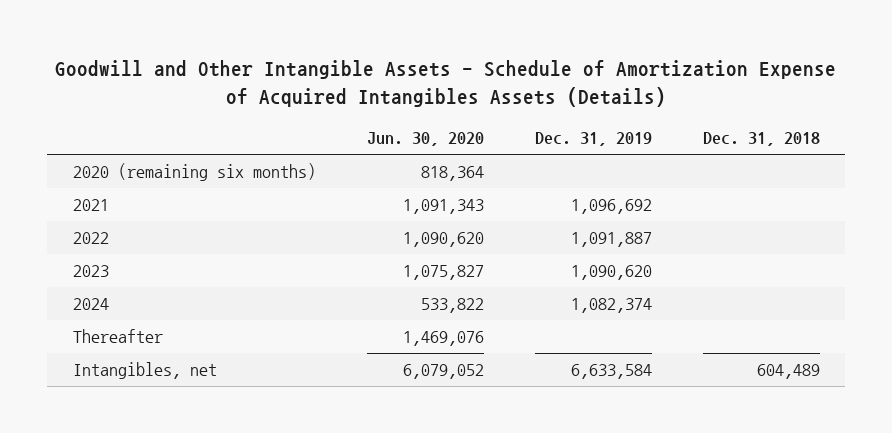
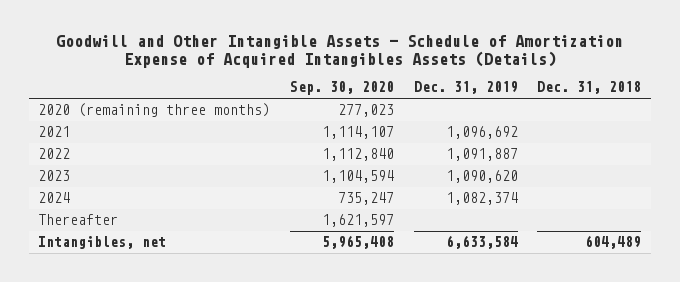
- | Jun. 30, 2020 | Dec. 31, 2019 | Dec. 31, 2018
+ | Sep. 30, 2020 | Dec. 31, 2019 | Dec. 31, 2018
- 2020 (remaining six months) | 818,364 | |
+ 2020 (remaining three months) | 277,023 | |

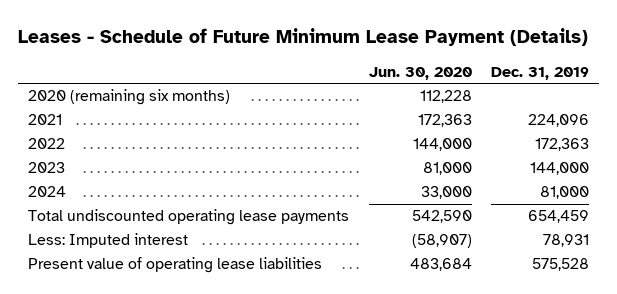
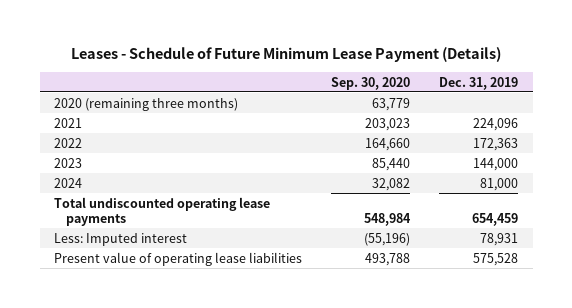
- | Jun. 30, 2020 | Dec. 31, 2019
+ | Sep. 30, 2020 | Dec. 31, 2019
- 2020 (remaining six months) | 112,228 |
+ 2020 (remaining three months) | 63,779 |

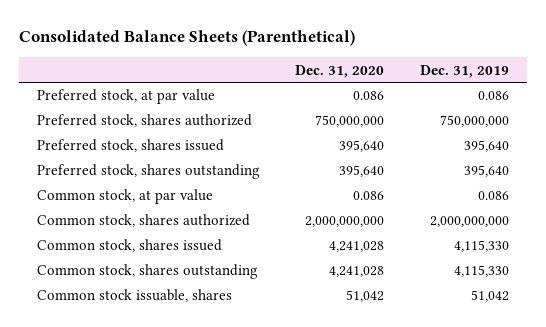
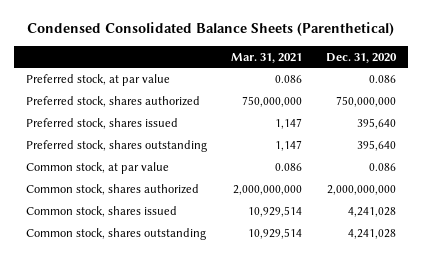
- Consolidated Balance Sheets (Parenthetical)
+ Condensed Consolidated Balance Sheets (Parenthetical)
- | Dec. 31, 2020 | Dec. 31, 2019
+ | Mar. 31, 2021 | Dec. 31, 2020
- Common stock issuable, shares | 51,042 | 51,042

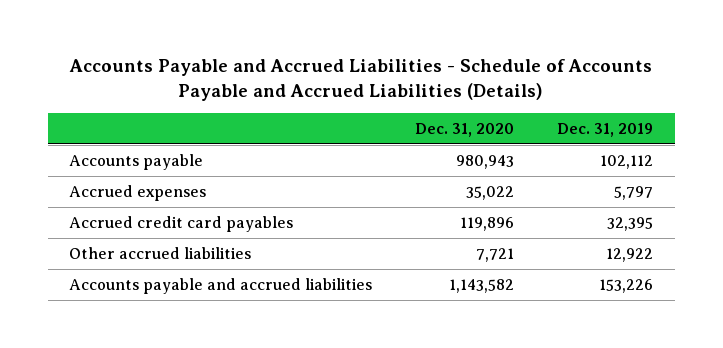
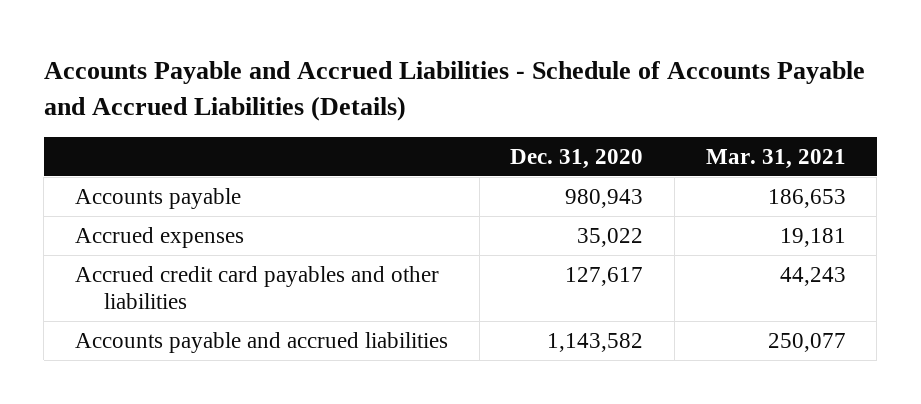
- | Dec. 31, 2020 | Dec. 31, 2019
+ | Dec. 31, 2020 | Mar. 31, 2021
- Accrued credit card payables | 119,896 | 32,395
- Other accrued liabilities | 7,721 | 12,922
+ Accrued credit card payables and other liabilities | 127,617 | 44,243

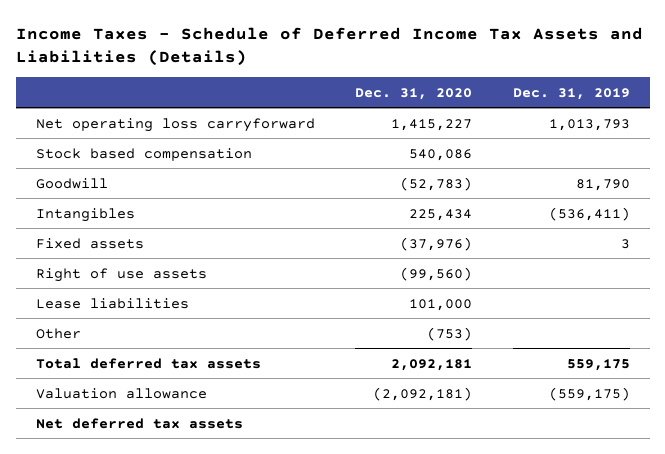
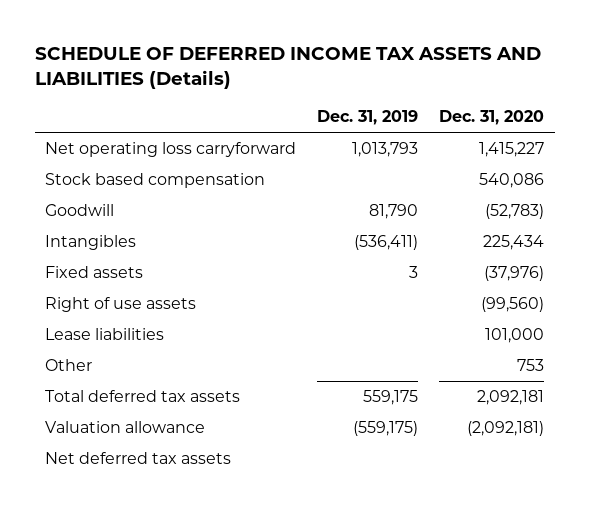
- Income Taxes - Schedule of Deferred Income Tax Assets and Liabilities (Details)
+ SCHEDULE OF DEFERRED INCOME TAX ASSETS AND LIABILITIES (Details)
- | Dec. 31, 2020 | Dec. 31, 2019
+ | Dec. 31, 2019 | Dec. 31, 2020
- Other | (753) |
+ Other | | 753

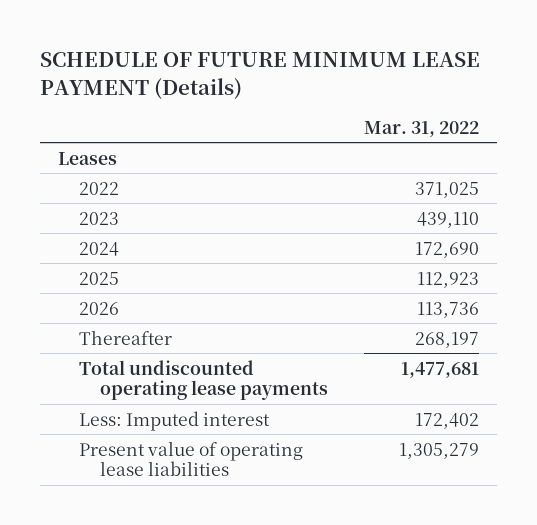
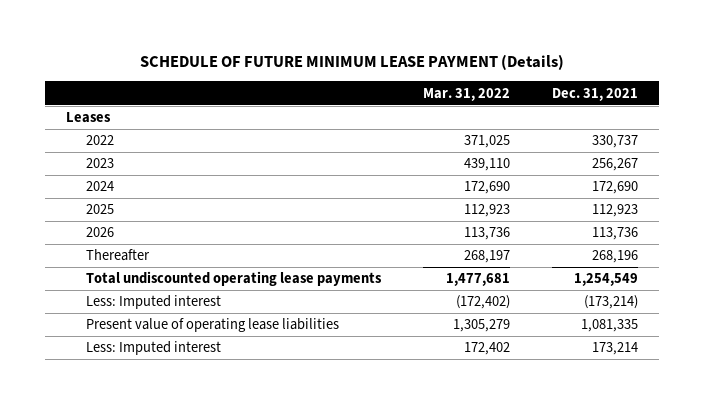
- | Mar. 31, 2022
+ | Mar. 31, 2022 | Dec. 31, 2021
+ Less: Imputed interest | (172,402) | (173,214)
moved down: Less: Imputed interest | 172,402 | 173,214

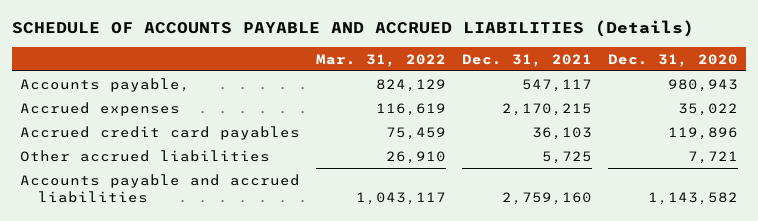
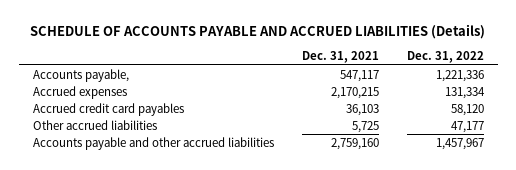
- | Mar. 31, 2022 | Dec. 31, 2021 | Dec. 31, 2020
+ | Dec. 31, 2021 | Dec. 31, 2022
- Accounts payable and accrued liabilities | 1,043,117 | 2,759,160 | 1,143,582
+ Accounts payable and other accrued liabilities | 2,759,160 | 1,457,967

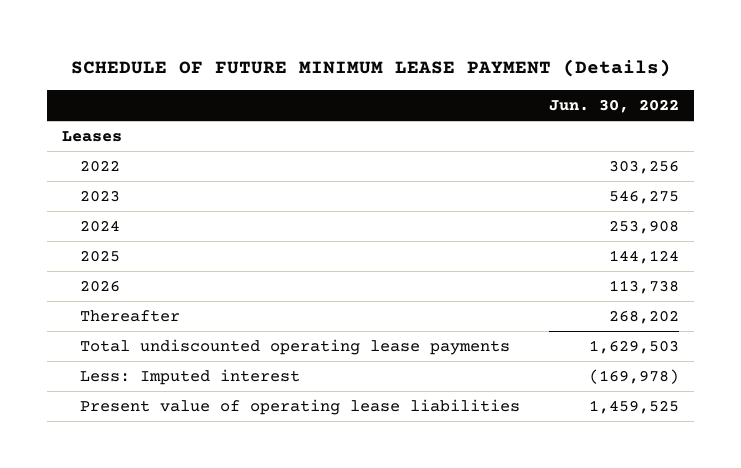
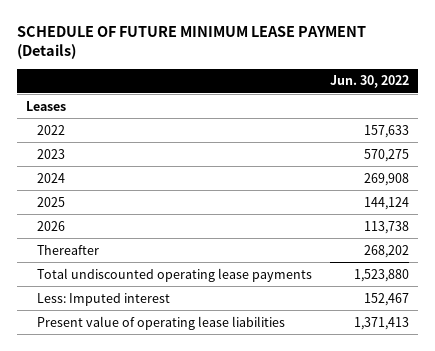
- 2022 | 303,256
- 2023 | 546,275
- 2024 | 253,908
+ 2022 | 157,633
+ 2023 | 570,275
+ 2024 | 269,908
- Total undiscounted operating lease payments | 1,629,503
- Less: Imputed interest | (169,978)
- Present value of operating lease liabilities | 1,459,525
+ Total undiscounted operating lease payments | 1,523,880
+ Less: Imputed interest | 152,467
+ Present value of operating lease liabilities | 1,371,413

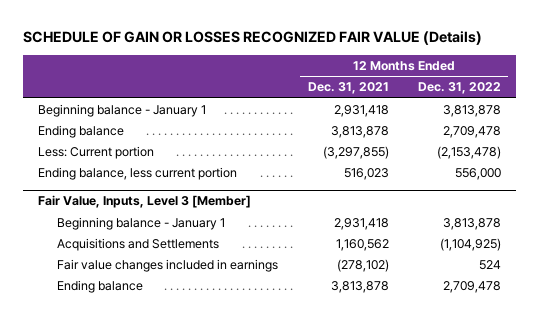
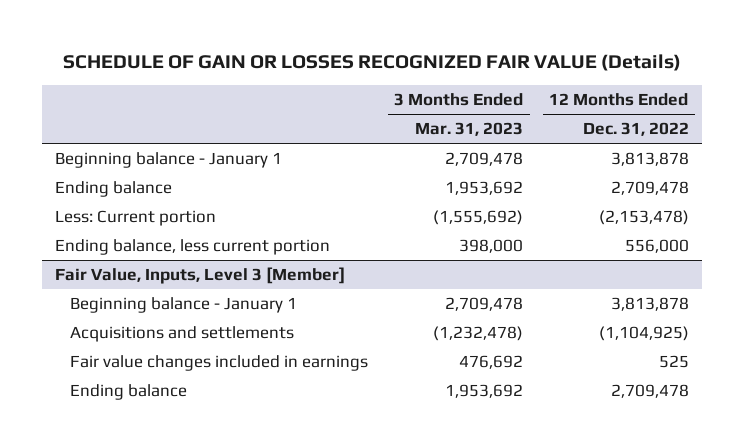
- | 12 Months Ended Dec. 31, 2021 | 12 Months Ended Dec. 31, 2022
+ | 3 Months Ended Mar. 31, 2023 | 12 Months Ended Dec. 31, 2022
@ Fair Value, Inputs, Level 3 [Member]
- Acquisitions and Settlements | 1,160,562 | (1,104,925)
- Fair value changes included in earnings | (278,102) | 524
+ Acquisitions and settlements | (1,232,478) | (1,104,925)
+ Fair value changes included in earnings | 476,692 | 525

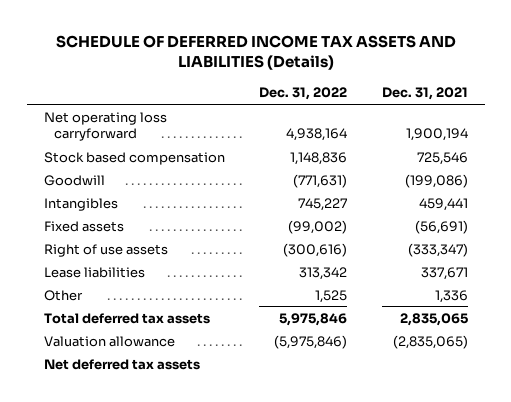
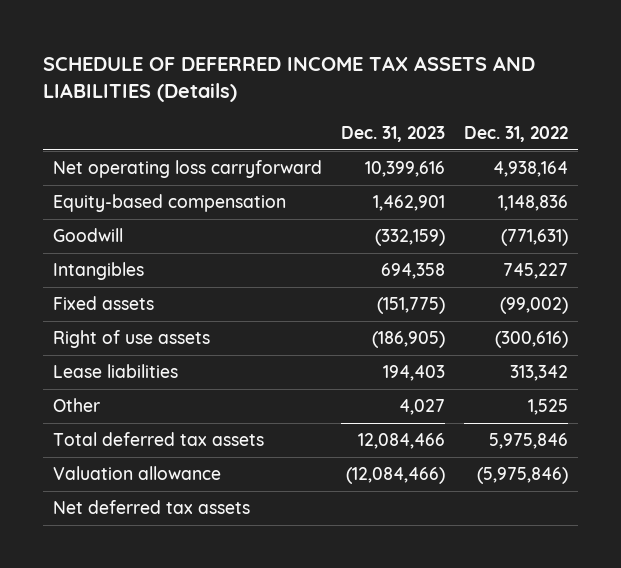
- | Dec. 31, 2022 | Dec. 31, 2021
+ | Dec. 31, 2023 | Dec. 31, 2022
- Stock based compensation | 1,148,836 | 725,546
+ Equity-based compensation | 1,462,901 | 1,148,836

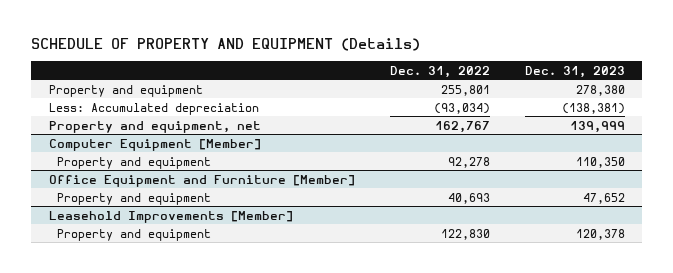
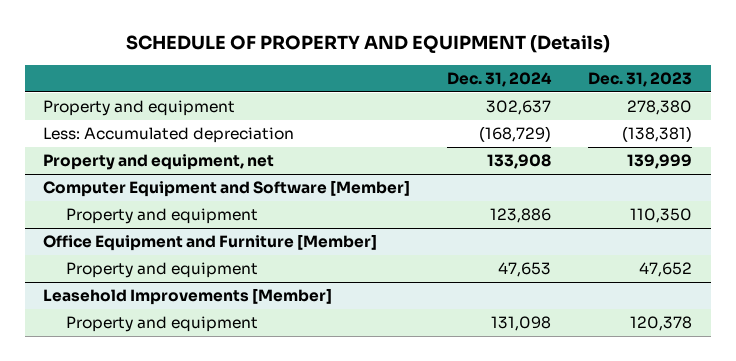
- | Dec. 31, 2022 | Dec. 31, 2023
+ | Dec. 31, 2024 | Dec. 31, 2023
- Computer Equipment [Member]
+ Computer Equipment and Software [Member]

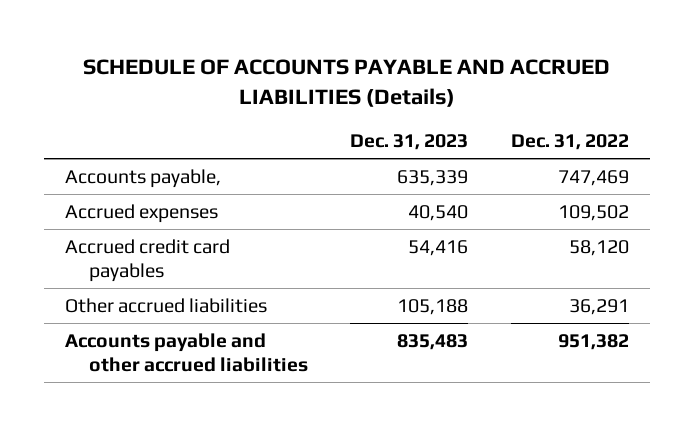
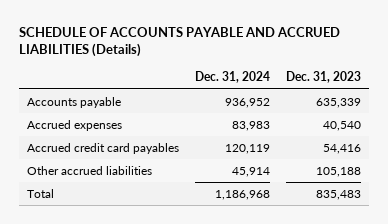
- | Dec. 31, 2023 | Dec. 31, 2022
+ | Dec. 31, 2024 | Dec. 31, 2023
- Accounts payable, | 635,339 | 747,469
+ Accounts payable | 936,952 | 635,339
- Accounts payable and other accrued liabilities | 835,483 | 951,382
+ Total | 1,186,968 | 835,483

